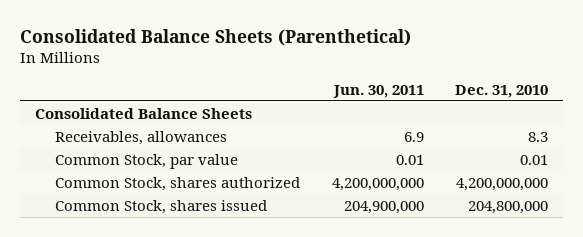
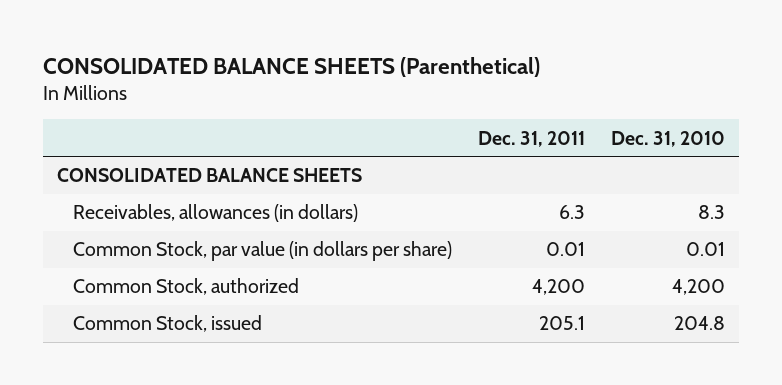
- Consolidated Balance Sheets (Parenthetical)
+ CONSOLIDATED BALANCE SHEETS (Parenthetical)
- | Jun. 30, 2011 | Dec. 31, 2010
+ | Dec. 31, 2011 | Dec. 31, 2010
- Consolidated Balance Sheets
- Receivables, allowances | 6.9 | 8.3
- Common Stock, par value | 0.01 | 0.01
- Common Stock, shares authorized | 4,200,000,000 | 4,200,000,000
- Common Stock, shares issued | 204,900,000 | 204,800,000
+ CONSOLIDATED BALANCE SHEETS
+ Receivables, allowances (in dollars) | 6.3 | 8.3
+ Common Stock, par value (in dollars per share) | 0.01 | 0.01
+ Common Stock, authorized | 4,200 | 4,200
+ Common Stock, issued | 205.1 | 204.8

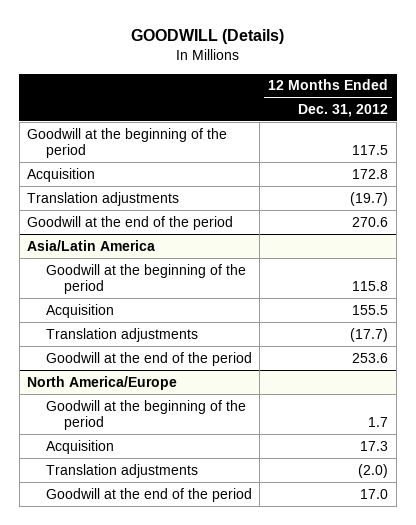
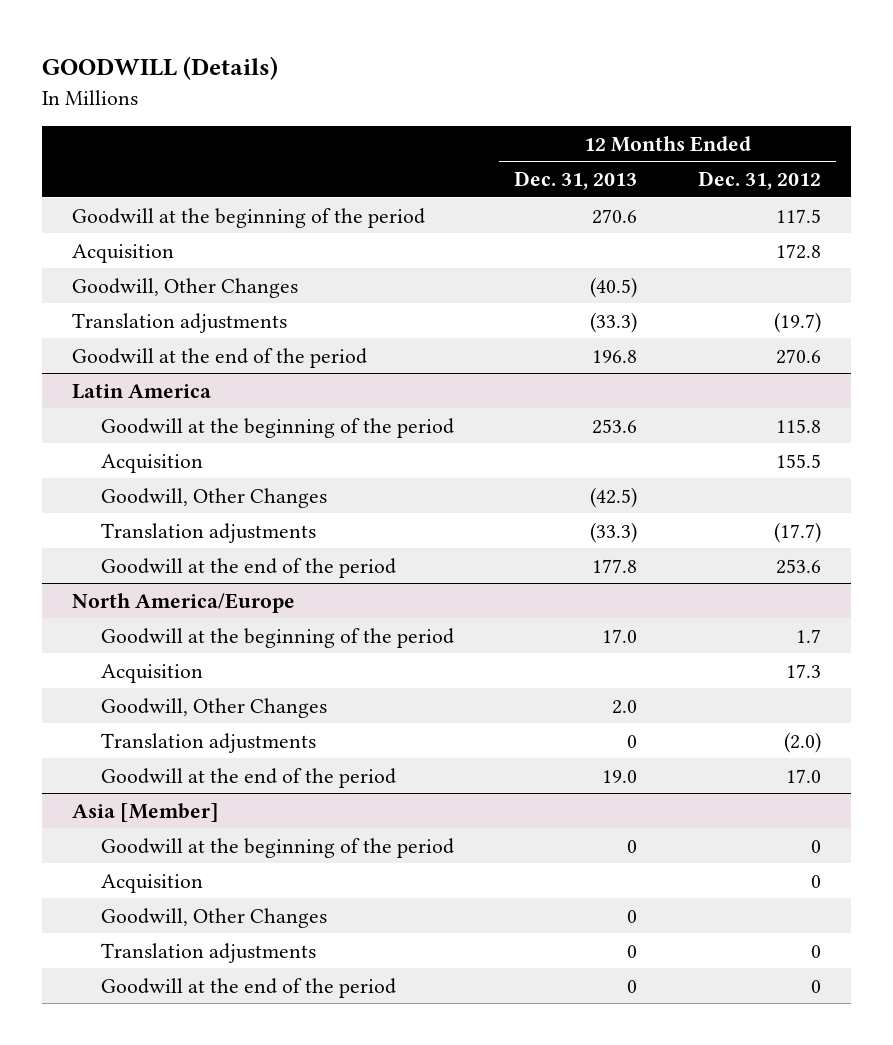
- | 12 Months Ended Dec. 31, 2012
+ | 12 Months Ended Dec. 31, 2013 | 12 Months Ended Dec. 31, 2012
+ Goodwill, Other Changes | (40.5) |
- Asia/Latin America
+ Latin America
+ Goodwill, Other Changes | (42.5) |
@ North America/Europe
+ Goodwill, Other Changes | 2.0 |
+ Asia [Member]
+ Goodwill at the beginning of the period | 0 | 0
+ Acquisition | | 0
+ Goodwill, Other Changes | 0 |
+ Translation adjustments | 0 | 0
+ Goodwill at the end of the period | 0 | 0

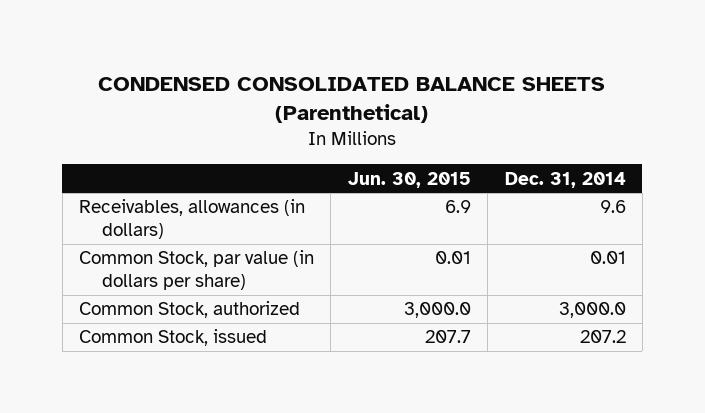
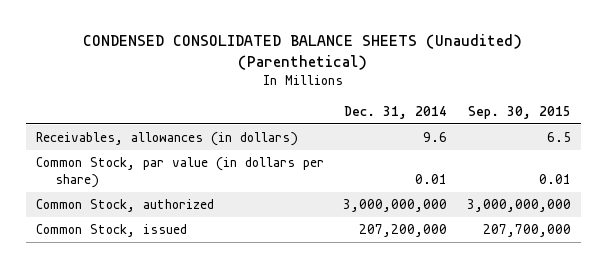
- CONDENSED CONSOLIDATED BALANCE SHEETS (Parenthetical)
+ CONDENSED CONSOLIDATED BALANCE SHEETS (Unaudited) (Parenthetical)
- | Jun. 30, 2015 | Dec. 31, 2014
+ | Dec. 31, 2014 | Sep. 30, 2015
- Common Stock, authorized | 3,000.0 | 3,000.0
- Common Stock, issued | 207.7 | 207.2
+ Common Stock, authorized | 3,000,000,000 | 3,000,000,000
+ Common Stock, issued | 207,200,000 | 207,700,000

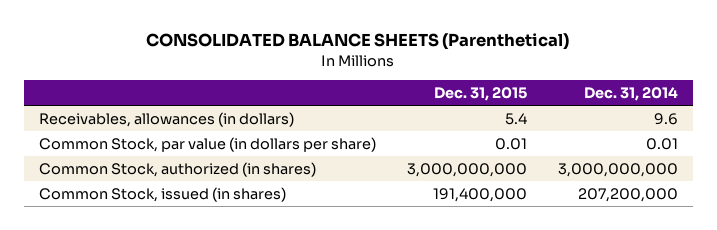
- CONDENSED CONSOLIDATED BALANCE SHEETS (Unaudited) (Parenthetical)
+ CONSOLIDATED BALANCE SHEETS (Parenthetical)
- | Dec. 31, 2014 | Sep. 30, 2015
+ | Dec. 31, 2015 | Dec. 31, 2014
- Common Stock, authorized | 3,000,000,000 | 3,000,000,000
- Common Stock, issued | 207,200,000 | 207,700,000
+ Common Stock, authorized (in shares) | 3,000,000,000 | 3,000,000,000
+ Common Stock, issued (in shares) | 191,400,000 | 207,200,000

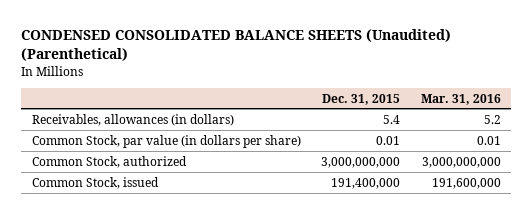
- CONSOLIDATED BALANCE SHEETS (Parenthetical)
+ CONDENSED CONSOLIDATED BALANCE SHEETS (Unaudited) (Parenthetical)
- | Dec. 31, 2015 | Dec. 31, 2014
+ | Dec. 31, 2015 | Mar. 31, 2016
- Common Stock, authorized (in shares) | 3,000,000,000 | 3,000,000,000
- Common Stock, issued (in shares) | 191,400,000 | 207,200,000
+ Common Stock, authorized | 3,000,000,000 | 3,000,000,000
+ Common Stock, issued | 191,400,000 | 191,600,000

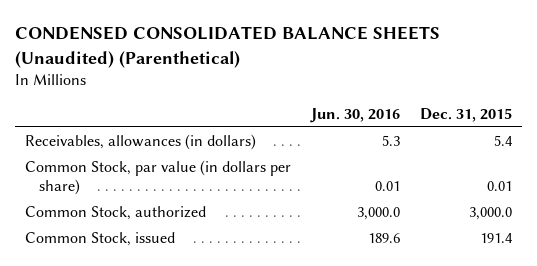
- | Dec. 31, 2015 | Mar. 31, 2016
+ | Jun. 30, 2016 | Dec. 31, 2015
- Common Stock, authorized | 3,000,000,000 | 3,000,000,000
- Common Stock, issued | 191,400,000 | 191,600,000
+ Common Stock, authorized | 3,000.0 | 3,000.0
+ Common Stock, issued | 189.6 | 191.4

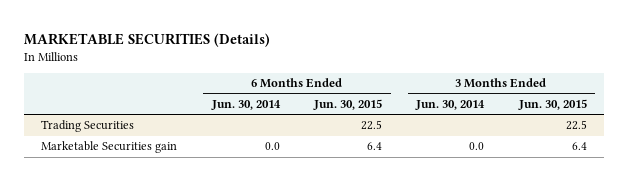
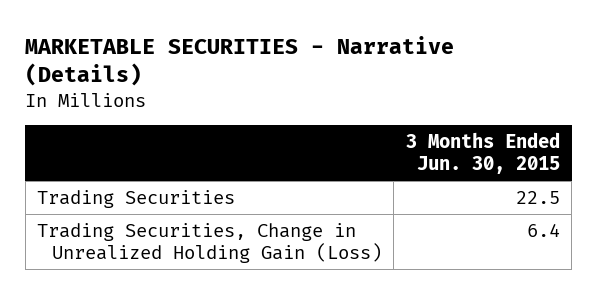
- MARKETABLE SECURITIES (Details)
+ MARKETABLE SECURITIES - Narrative (Details)
- | 6 Months Ended Jun. 30, 2014 | 6 Months Ended Jun. 30, 2015 | 3 Months Ended Jun. 30, 2014 | 3 Months Ended Jun. 30, 2015
+ | 3 Months Ended Jun. 30, 2015
- Marketable Securities gain | 0.0 | 6.4 | 0.0 | 6.4
+ Trading Securities, Change in Unrealized Holding Gain (Loss) | 6.4

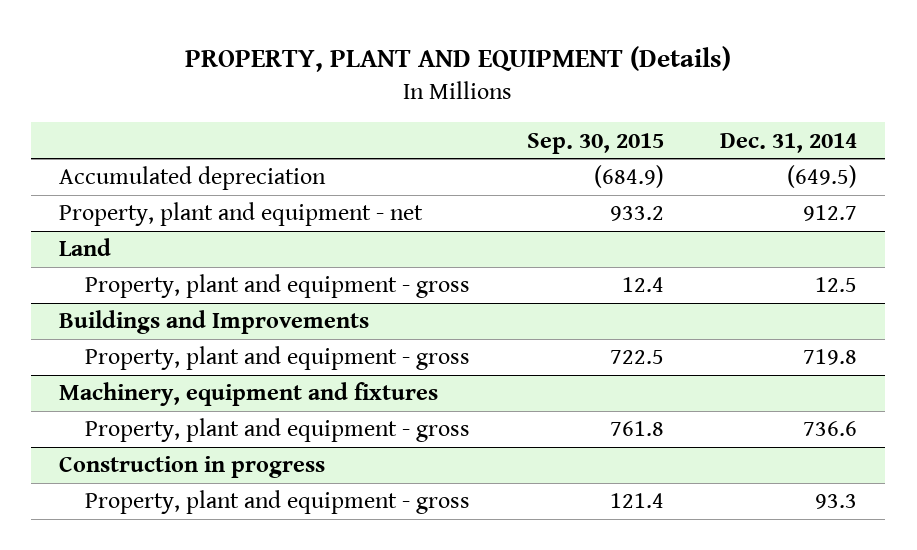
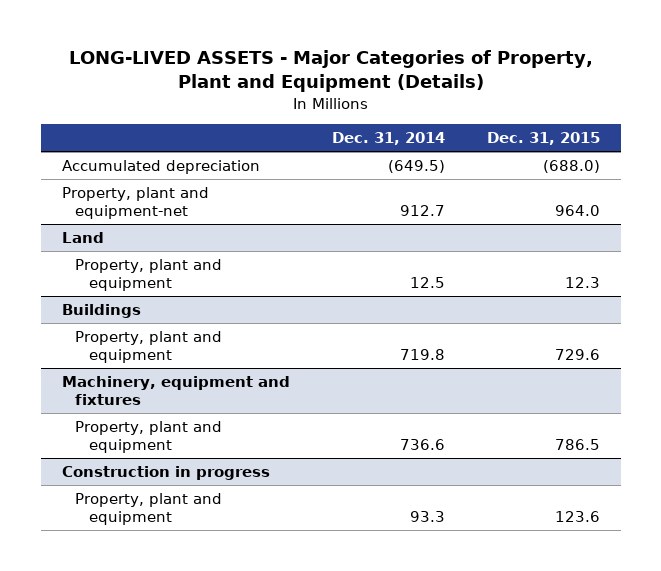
- PROPERTY, PLANT AND EQUIPMENT (Details)
+ LONG-LIVED ASSETS - Major Categories of Property, Plant and Equipment (Details)
- | Sep. 30, 2015 | Dec. 31, 2014
+ | Dec. 31, 2014 | Dec. 31, 2015
- Property, plant and equipment - net | 933.2 | 912.7
+ Property, plant and equipment-net | 912.7 | 964.0
@ Land
- Property, plant and equipment - gross | 12.4 | 12.5
- Buildings and Improvements
- Property, plant and equipment - gross | 722.5 | 719.8
@ Land
+ Property, plant and equipment | 12.5 | 12.3
+ Buildings
+ Property, plant and equipment | 719.8 | 729.6
@ Machinery, equipment and fixtures
- Property, plant and equipment - gross | 761.8 | 736.6
+ Property, plant and equipment | 736.6 | 786.5
@ Construction in progress
- Property, plant and equipment - gross | 121.4 | 93.3
+ Property, plant and equipment | 93.3 | 123.6

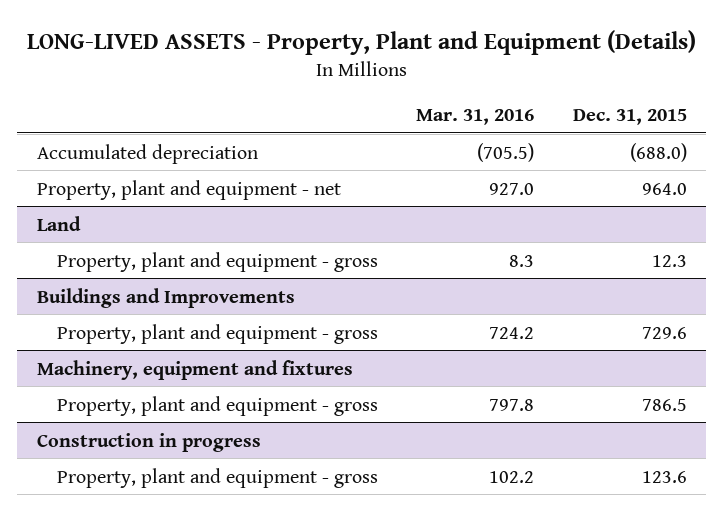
- LONG-LIVED ASSETS - Major Categories of Property, Plant and Equipment (Details)
+ LONG-LIVED ASSETS - Property, Plant and Equipment (Details)
- | Dec. 31, 2014 | Dec. 31, 2015
+ | Mar. 31, 2016 | Dec. 31, 2015
- Property, plant and equipment-net | 912.7 | 964.0
+ Property, plant and equipment - net | 927.0 | 964.0
@ Land
- Property, plant and equipment | 12.5 | 12.3
- Buildings
- Property, plant and equipment | 719.8 | 729.6
@ Land
+ Property, plant and equipment - gross | 8.3 | 12.3
+ Buildings and Improvements
+ Property, plant and equipment - gross | 724.2 | 729.6
@ Machinery, equipment and fixtures
- Property, plant and equipment | 736.6 | 786.5
+ Property, plant and equipment - gross | 797.8 | 786.5
@ Construction in progress
- Property, plant and equipment | 93.3 | 123.6
+ Property, plant and equipment - gross | 102.2 | 123.6

